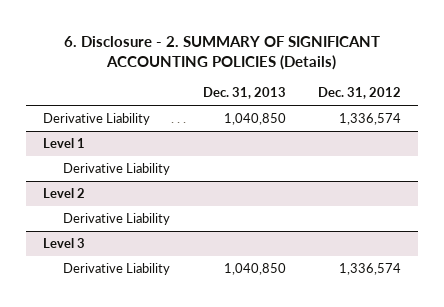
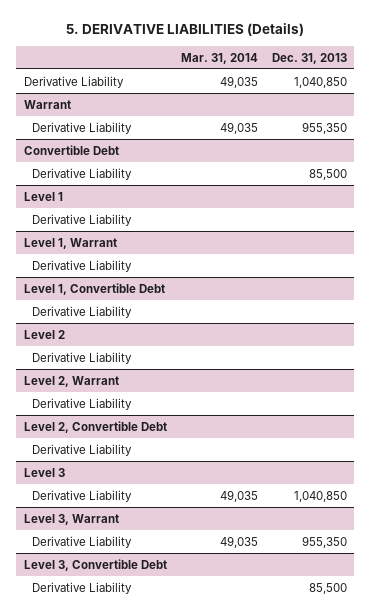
- 6. Disclosure - 2. SUMMARY OF SIGNIFICANT ACCOUNTING POLICIES (Details)
+ 5. DERIVATIVE LIABILITIES (Details)
- | Dec. 31, 2013 | Dec. 31, 2012
+ | Mar. 31, 2014 | Dec. 31, 2013
+ Warrant
+ Derivative Liability | 49,035 | 955,350
+ Convertible Debt
+ Derivative Liability | | 85,500
+ Level 1, Warrant
+ Derivative Liability
+ Level 1, Convertible Debt
+ Derivative Liability
+ Level 2, Warrant
+ Derivative Liability
+ Level 2, Convertible Debt
+ Derivative Liability
+ Level 3, Warrant
+ Derivative Liability | 49,035 | 955,350
+ Level 3, Convertible Debt
+ Derivative Liability | | 85,500

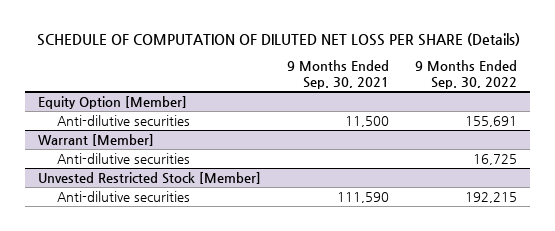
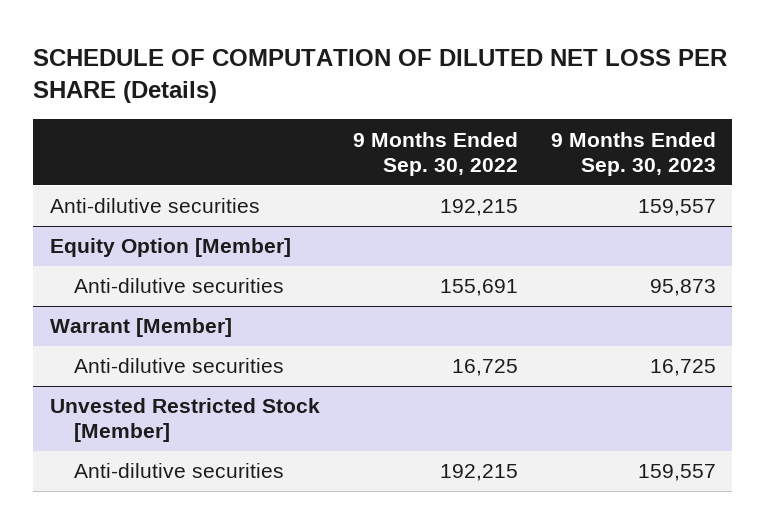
- | 9 Months Ended Sep. 30, 2021 | 9 Months Ended Sep. 30, 2022
+ | 9 Months Ended Sep. 30, 2022 | 9 Months Ended Sep. 30, 2023
+ Anti-dilutive securities | 192,215 | 159,557

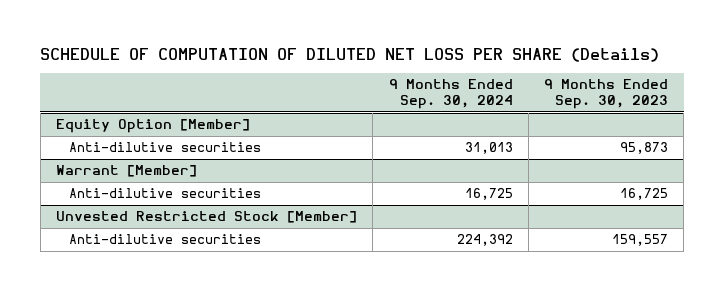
- | 9 Months Ended Sep. 30, 2022 | 9 Months Ended Sep. 30, 2023
+ | 9 Months Ended Sep. 30, 2024 | 9 Months Ended Sep. 30, 2023
- Anti-dilutive securities | 192,215 | 159,557

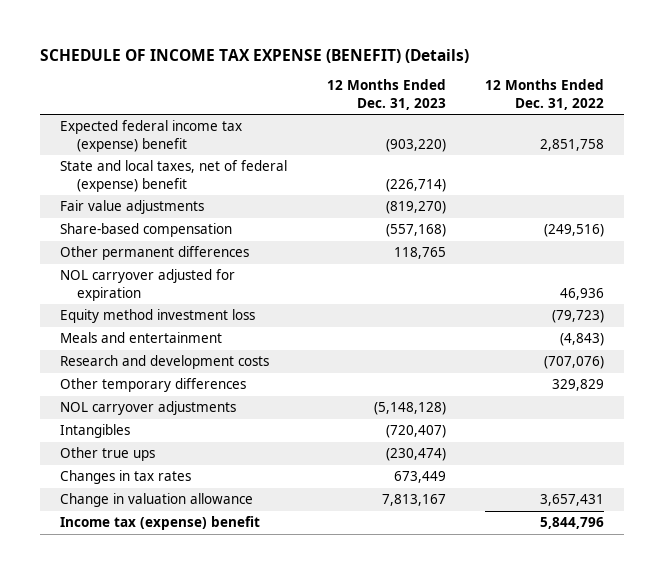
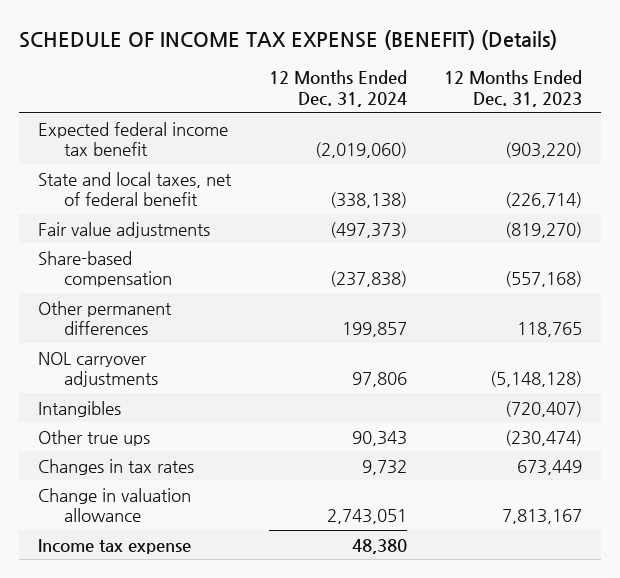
- | 12 Months Ended Dec. 31, 2023 | 12 Months Ended Dec. 31, 2022
+ | 12 Months Ended Dec. 31, 2024 | 12 Months Ended Dec. 31, 2023
- Expected federal income tax (expense) benefit | (903,220) | 2,851,758
- State and local taxes, net of federal (expense) benefit | (226,714) |
+ Expected federal income tax benefit | (2,019,060) | (903,220)
+ State and local taxes, net of federal benefit | (338,138) | (226,714)
- NOL carryover adjusted for expiration | | 46,936
- Equity method investment loss | | (79,723)
- Meals and entertainment | | (4,843)
- Research and development costs | | (707,076)
- Other temporary differences | | 329,829
- Income tax (expense) benefit | | 5,844,796
+ Income tax expense | 48,380 |

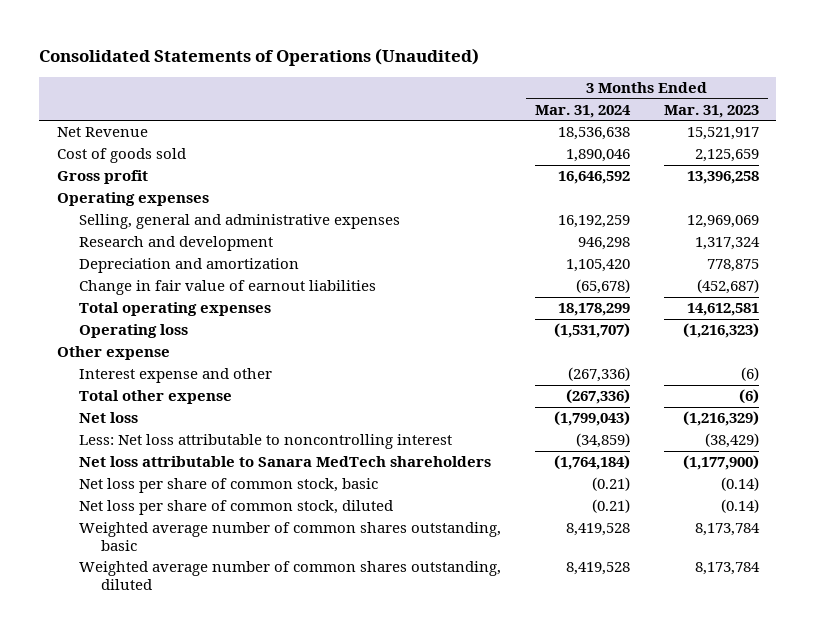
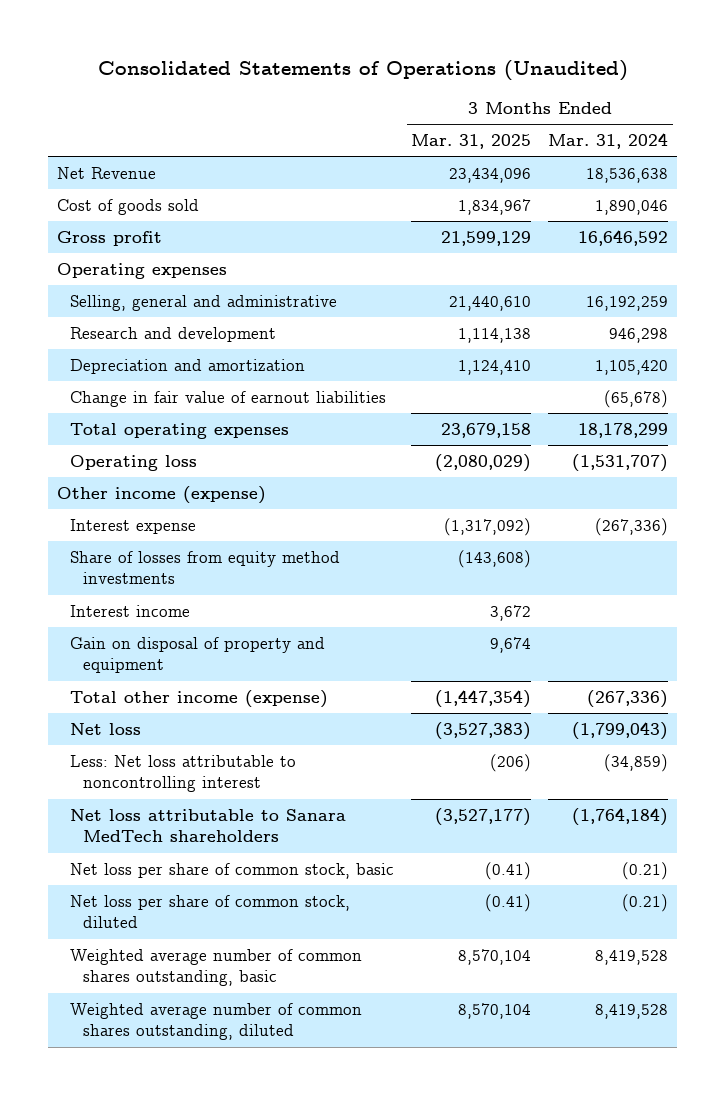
- | 3 Months Ended Mar. 31, 2024 | 3 Months Ended Mar. 31, 2023
+ | 3 Months Ended Mar. 31, 2025 | 3 Months Ended Mar. 31, 2024
- Selling, general and administrative expenses | 16,192,259 | 12,969,069
+ Selling, general and administrative | 21,440,610 | 16,192,259
- Other expense
- Interest expense and other | (267,336) | (6)
- Total other expense | (267,336) | (6)
+ Other income (expense)
+ Interest expense | (1,317,092) | (267,336)
+ Share of losses from equity method investments | (143,608) |
+ Interest income | 3,672 |
+ Gain on disposal of property and equipment | 9,674 |
+ Total other income (expense) | (1,447,354) | (267,336)

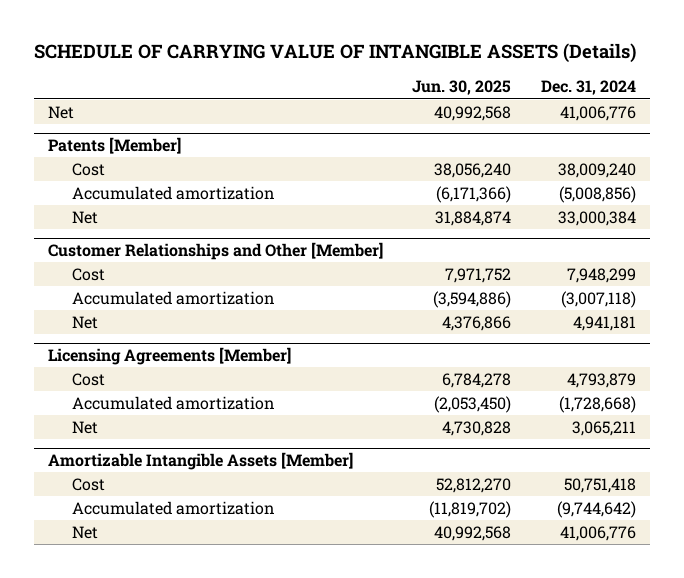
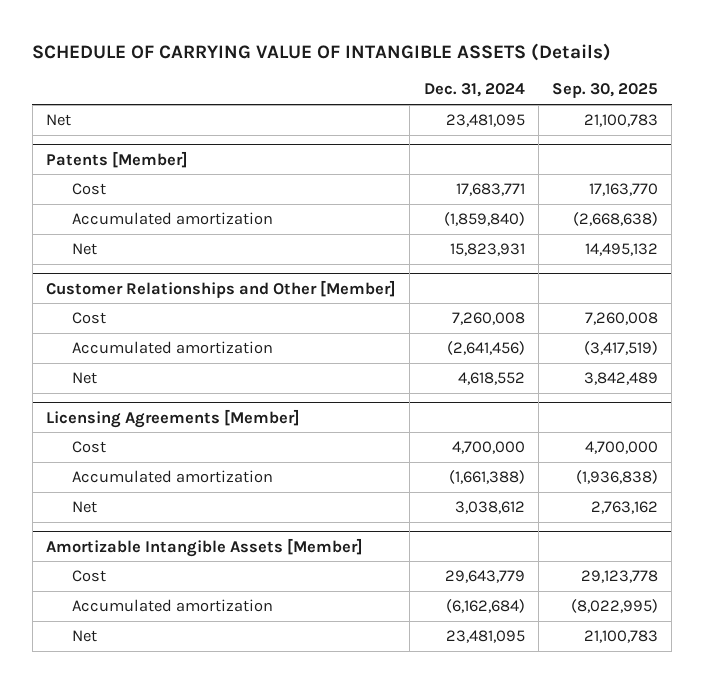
- | Jun. 30, 2025 | Dec. 31, 2024
+ | Dec. 31, 2024 | Sep. 30, 2025
- Net | 40,992,568 | 41,006,776
+ Net | 23,481,095 | 21,100,783
@ Patents [Member]
- Cost | 38,056,240 | 38,009,240
- Accumulated amortization | (6,171,366) | (5,008,856)
- Net | 31,884,874 | 33,000,384
+ Cost | 17,683,771 | 17,163,770
+ Accumulated amortization | (1,859,840) | (2,668,638)
+ Net | 15,823,931 | 14,495,132
@ Customer Relationships and Other [Member]
- Cost | 7,971,752 | 7,948,299
- Accumulated amortization | (3,594,886) | (3,007,118)
- Net | 4,376,866 | 4,941,181
+ Cost | 7,260,008 | 7,260,008
+ Accumulated amortization | (2,641,456) | (3,417,519)
+ Net | 4,618,552 | 3,842,489
@ Licensing Agreements [Member]
- Cost | 6,784,278 | 4,793,879
- Accumulated amortization | (2,053,450) | (1,728,668)
- Net | 4,730,828 | 3,065,211
+ Cost | 4,700,000 | 4,700,000
+ Accumulated amortization | (1,661,388) | (1,936,838)
+ Net | 3,038,612 | 2,763,162
@ Amortizable Intangible Assets [Member]
- Cost | 52,812,270 | 50,751,418
- Accumulated amortization | (11,819,702) | (9,744,642)
- Net | 40,992,568 | 41,006,776
+ Cost | 29,643,779 | 29,123,778
+ Accumulated amortization | (6,162,684) | (8,022,995)
+ Net | 23,481,095 | 21,100,783

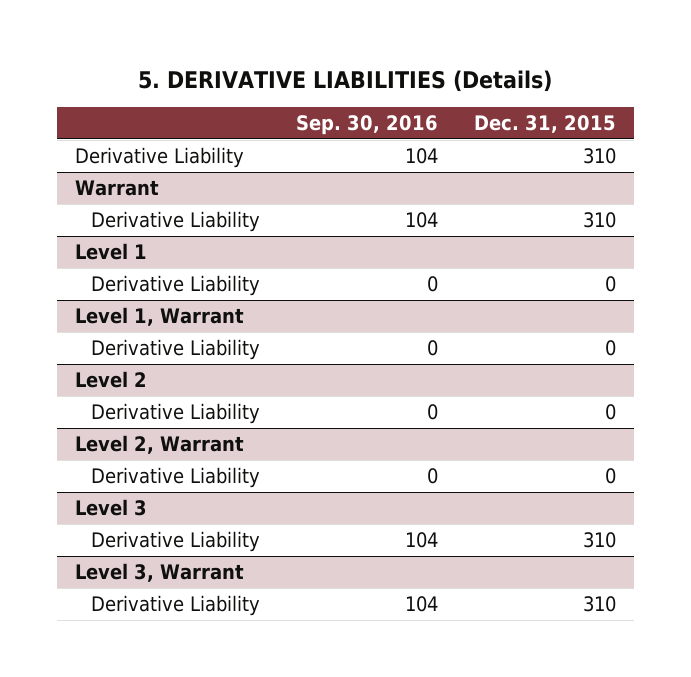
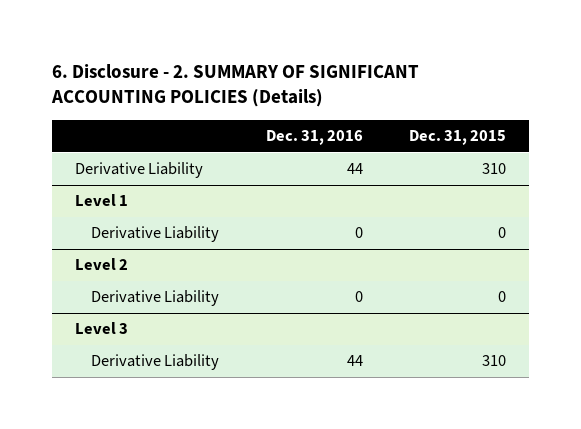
- 5. DERIVATIVE LIABILITIES (Details)
+ 6. Disclosure - 2. SUMMARY OF SIGNIFICANT ACCOUNTING POLICIES (Details)
- | Sep. 30, 2016 | Dec. 31, 2015
+ | Dec. 31, 2016 | Dec. 31, 2015
- Warrant
- Derivative Liability | 104 | 310
- Level 1, Warrant
- Derivative Liability | 0 | 0
- Level 2, Warrant
- Derivative Liability | 0 | 0
- Level 3, Warrant
- Derivative Liability | 104 | 310

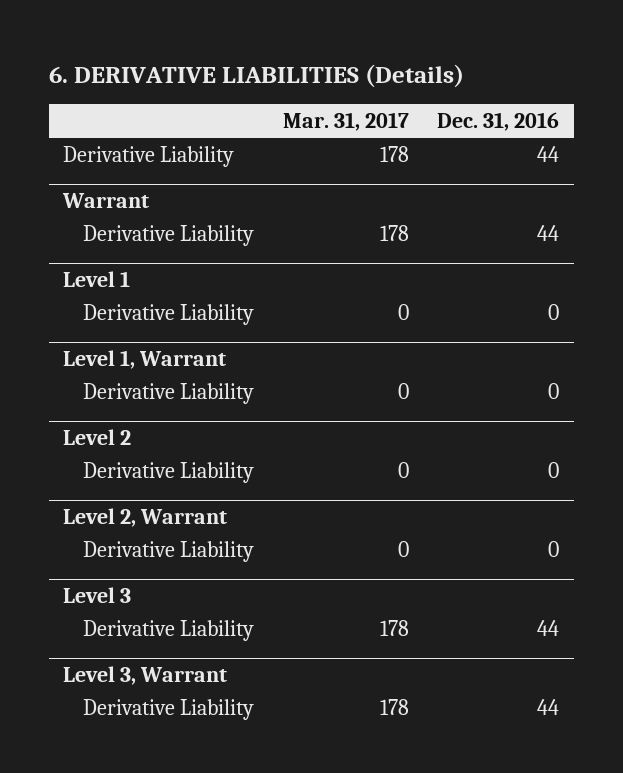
- 6. Disclosure - 2. SUMMARY OF SIGNIFICANT ACCOUNTING POLICIES (Details)
+ 6. DERIVATIVE LIABILITIES (Details)
- | Dec. 31, 2016 | Dec. 31, 2015
+ | Mar. 31, 2017 | Dec. 31, 2016
+ Warrant
+ Derivative Liability | 178 | 44
+ Level 1, Warrant
+ Derivative Liability | 0 | 0
+ Level 2, Warrant
+ Derivative Liability | 0 | 0
+ Level 3, Warrant
+ Derivative Liability | 178 | 44

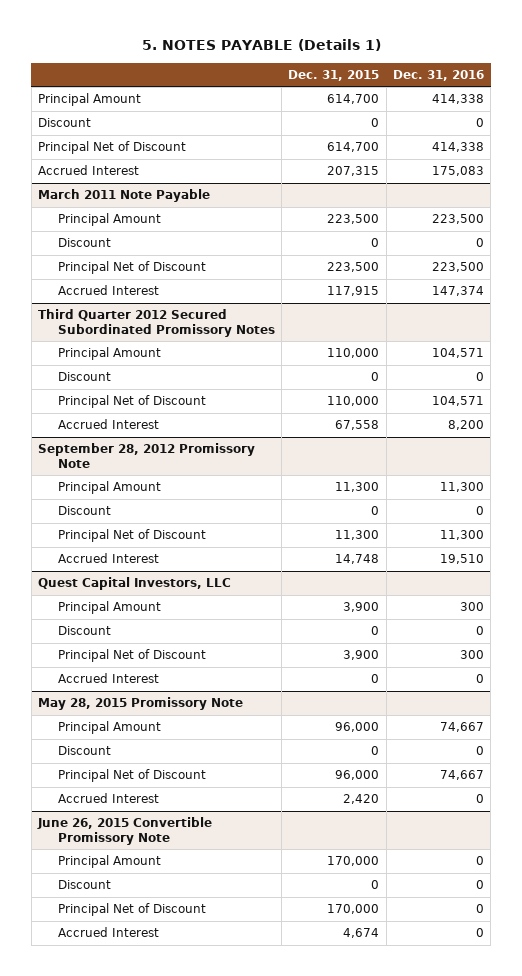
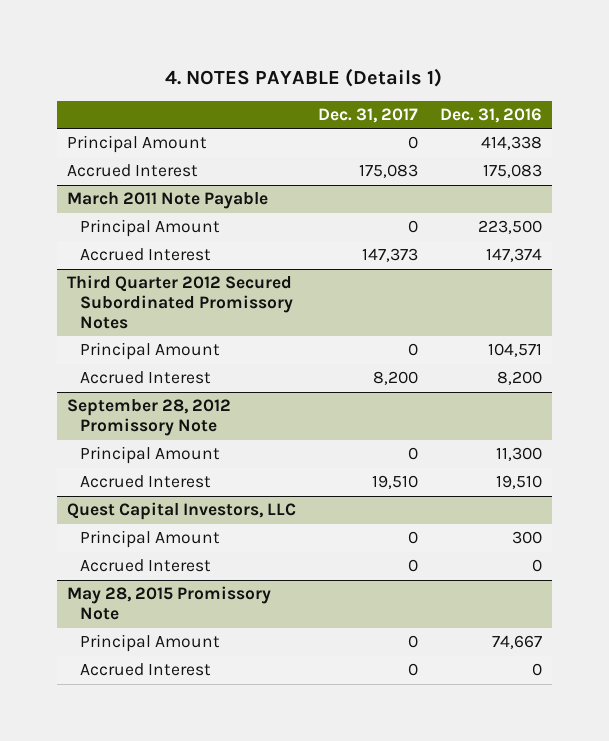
- 5. NOTES PAYABLE (Details 1)
+ 4. NOTES PAYABLE (Details 1)
- | Dec. 31, 2015 | Dec. 31, 2016
+ | Dec. 31, 2017 | Dec. 31, 2016
- Discount | 0 | 0
- Principal Net of Discount | 614,700 | 414,338
@ March 2011 Note Payable
- Discount | 0 | 0
- Principal Net of Discount | 223,500 | 223,500
@ Third Quarter 2012 Secured Subordinated Promissory Notes
- Discount | 0 | 0
- Principal Net of Discount | 110,000 | 104,571
@ September 28, 2012 Promissory Note
- Discount | 0 | 0
- Principal Net of Discount | 11,300 | 11,300
@ Quest Capital Investors, LLC
- Discount | 0 | 0
- Principal Net of Discount | 3,900 | 300
@ May 28, 2015 Promissory Note
- Discount | 0 | 0
- Principal Net of Discount | 96,000 | 74,667
- June 26, 2015 Convertible Promissory Note
- Principal Amount | 170,000 | 0
- Discount | 0 | 0
- Principal Net of Discount | 170,000 | 0
- Accrued Interest | 4,674 | 0

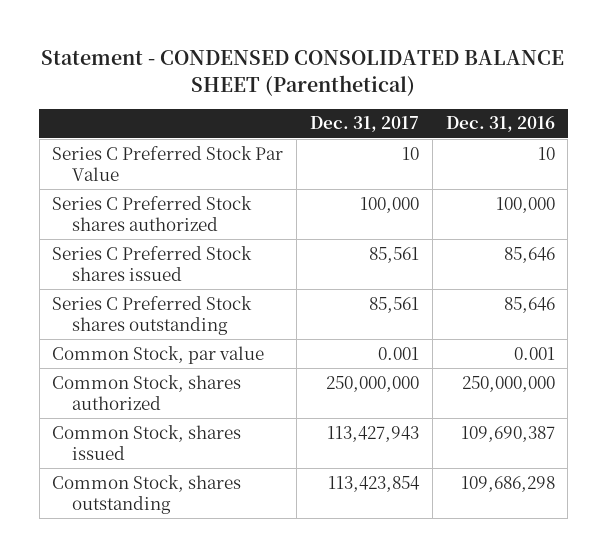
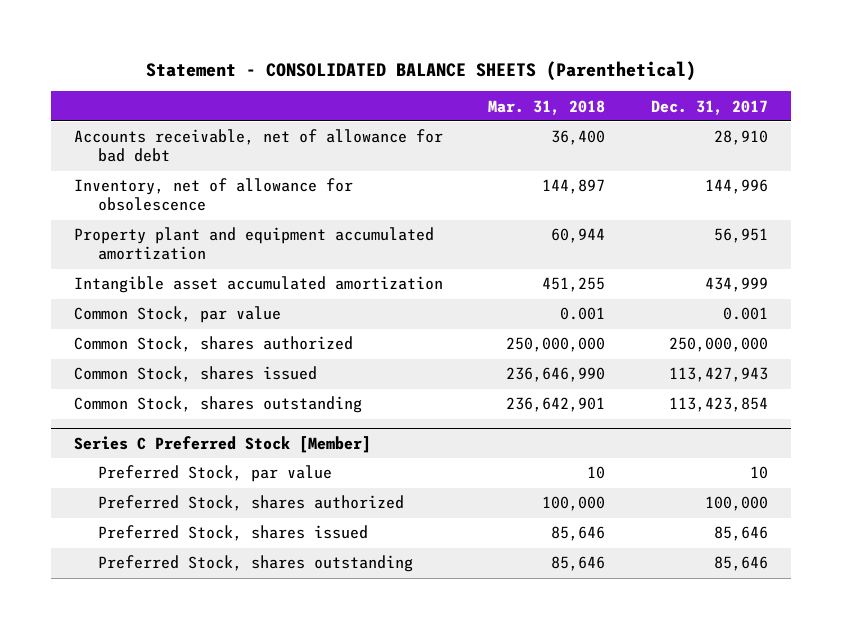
- Statement - CONDENSED CONSOLIDATED BALANCE SHEET (Parenthetical)
+ Statement - CONSOLIDATED BALANCE SHEETS (Parenthetical)
- | Dec. 31, 2017 | Dec. 31, 2016
+ | Mar. 31, 2018 | Dec. 31, 2017
- Series C Preferred Stock Par Value | 10 | 10
- Series C Preferred Stock shares authorized | 100,000 | 100,000
- Series C Preferred Stock shares issued | 85,561 | 85,646
- Series C Preferred Stock shares outstanding | 85,561 | 85,646
+ Accounts receivable, net of allowance for bad debt | 36,400 | 28,910
+ Inventory, net of allowance for obsolescence | 144,897 | 144,996
+ Property plant and equipment accumulated amortization | 60,944 | 56,951
+ Intangible asset accumulated amortization | 451,255 | 434,999
+ Series C Preferred Stock [Member]
+ Preferred Stock, par value | 10 | 10
+ Preferred Stock, shares authorized | 100,000 | 100,000
+ Preferred Stock, shares issued | 85,646 | 85,646
+ Preferred Stock, shares outstanding | 85,646 | 85,646

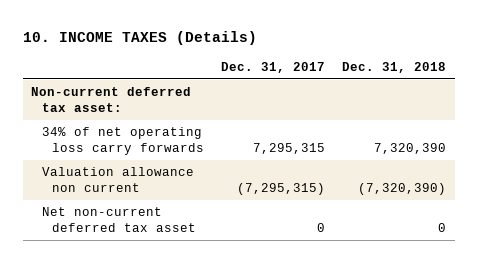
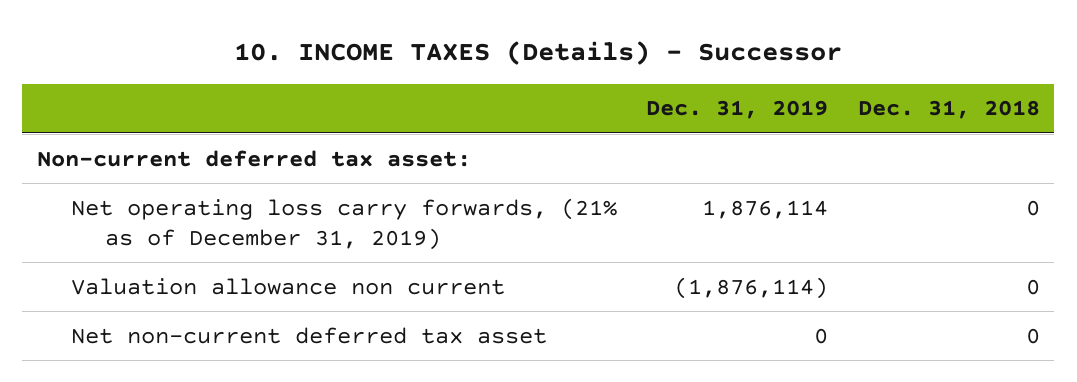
- 10. INCOME TAXES (Details)
+ 10. INCOME TAXES (Details) - Successor
- | Dec. 31, 2017 | Dec. 31, 2018
+ | Dec. 31, 2019 | Dec. 31, 2018
- 34% of net operating loss carry forwards | 7,295,315 | 7,320,390
- Valuation allowance non current | (7,295,315) | (7,320,390)
+ Net operating loss carry forwards, (21% as of December 31, 2019) | 1,876,114 | 0
+ Valuation allowance non current | (1,876,114) | 0

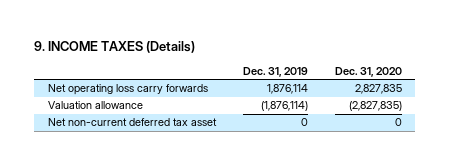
- 10. INCOME TAXES (Details) - Successor
+ 9. INCOME TAXES (Details)
- | Dec. 31, 2019 | Dec. 31, 2018
+ | Dec. 31, 2019 | Dec. 31, 2020
- Non-current deferred tax asset:
- Net operating loss carry forwards, (21% as of December 31, 2019) | 1,876,114 | 0
- Valuation allowance non current | (1,876,114) | 0
+ Net operating loss carry forwards | 1,876,114 | 2,827,835
+ Valuation allowance | (1,876,114) | (2,827,835)

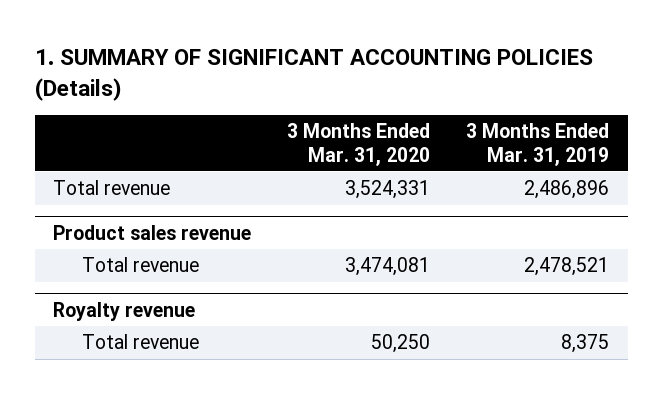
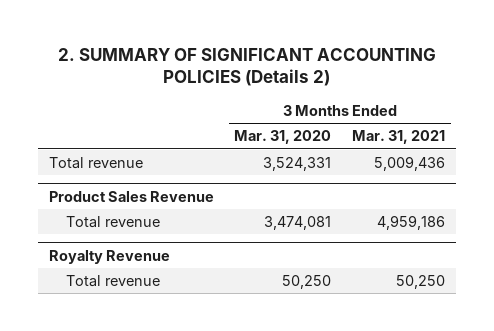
- 1. SUMMARY OF SIGNIFICANT ACCOUNTING POLICIES (Details)
+ 2. SUMMARY OF SIGNIFICANT ACCOUNTING POLICIES (Details 2)
- | 3 Months Ended Mar. 31, 2020 | 3 Months Ended Mar. 31, 2019
+ | 3 Months Ended Mar. 31, 2020 | 3 Months Ended Mar. 31, 2021
- Product sales revenue
+ Product Sales Revenue
- Royalty revenue
+ Royalty Revenue

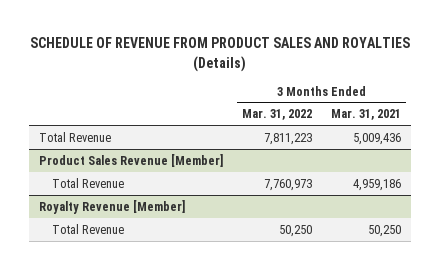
- 2. SUMMARY OF SIGNIFICANT ACCOUNTING POLICIES (Details 2)
+ SCHEDULE OF REVENUE FROM PRODUCT SALES AND ROYALTIES (Details)
- | 3 Months Ended Mar. 31, 2020 | 3 Months Ended Mar. 31, 2021
+ | 3 Months Ended Mar. 31, 2022 | 3 Months Ended Mar. 31, 2021
- Total revenue | 3,524,331 | 5,009,436
- Product Sales Revenue
- Total revenue | 3,474,081 | 4,959,186
- Royalty Revenue
- Total revenue | 50,250 | 50,250
+ Total Revenue | 7,811,223 | 5,009,436
+ Product Sales Revenue [Member]
+ Total Revenue | 7,760,973 | 4,959,186
+ Royalty Revenue [Member]
+ Total Revenue | 50,250 | 50,250

